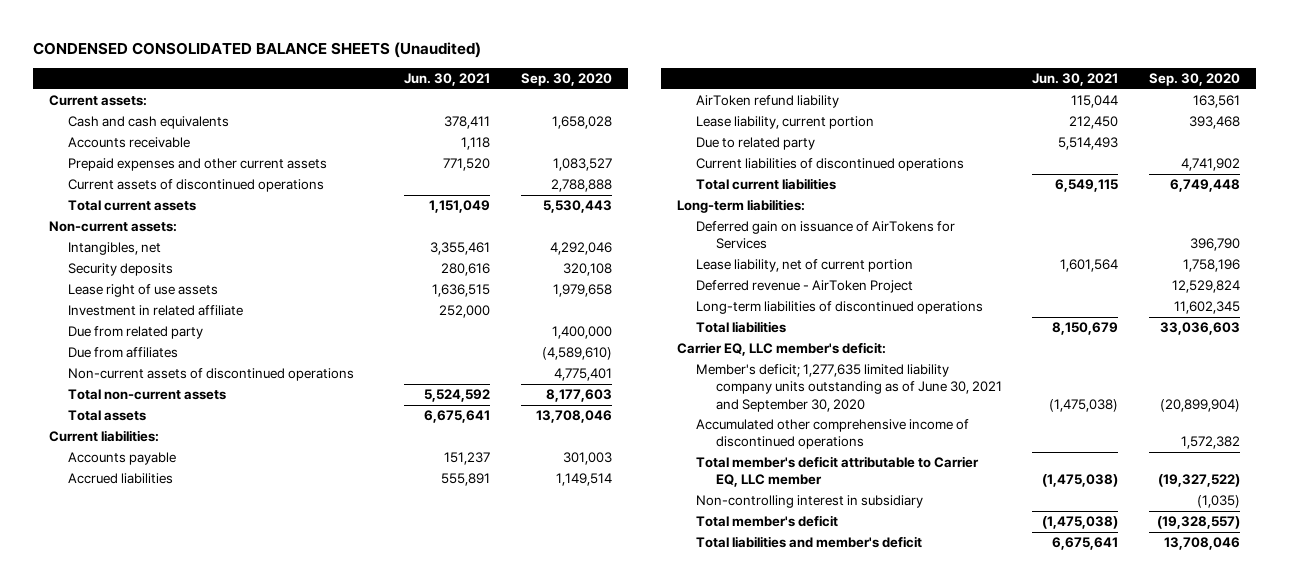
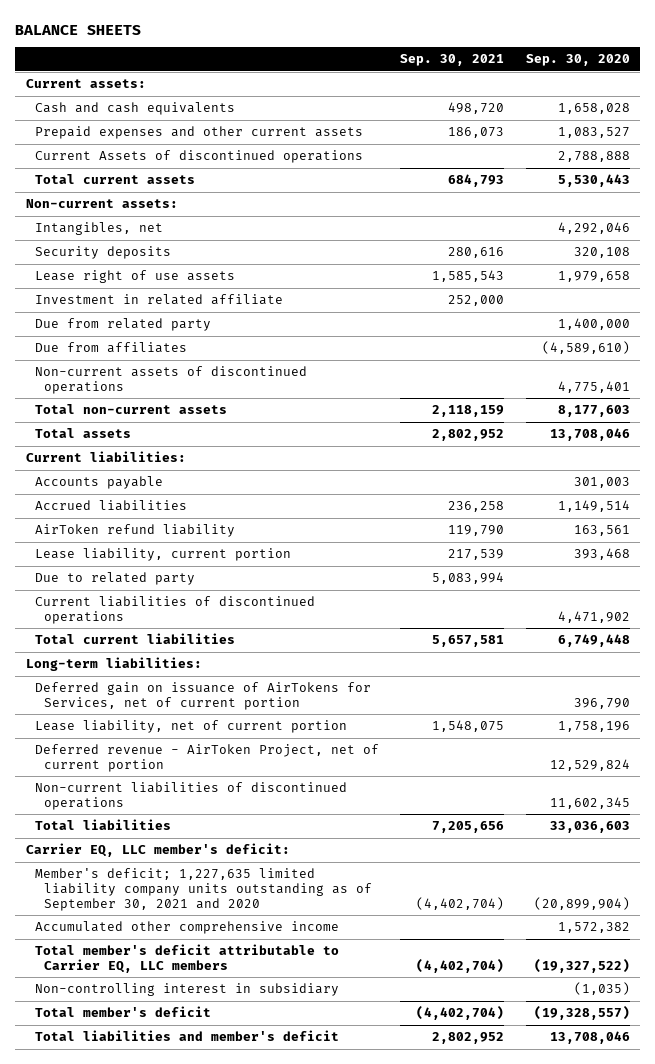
- CONDENSED CONSOLIDATED BALANCE SHEETS (Unaudited)
+ BALANCE SHEETS
- | Jun. 30, 2021 | Sep. 30, 2020
+ | Sep. 30, 2021 | Sep. 30, 2020
- Accounts receivable | 1,118 |
- Current assets of discontinued operations | | 2,788,888
+ Current Assets of discontinued operations | | 2,788,888
- Current liabilities of discontinued operations | | 4,741,902
+ Current liabilities of discontinued operations | | 4,471,902
- Deferred gain on issuance of AirTokens for Services | | 396,790
+ Deferred gain on issuance of AirTokens for Services, net of current portion | | 396,790
- Deferred revenue - AirToken Project | | 12,529,824
- Long-term liabilities of discontinued operations | | 11,602,345
+ Deferred revenue - AirToken Project, net of current portion | | 12,529,824
+ Non-current liabilities of discontinued operations | | 11,602,345
- Member's deficit; 1,277,635 limited liability company units outstanding as of June 30, 2021 and September 30, 2020 | (1,475,038) | (20,899,904)
- Accumulated other comprehensive income of discontinued operations | | 1,572,382
- Total member's deficit attributable to Carrier EQ, LLC member | (1,475,038) | (19,327,522)
+ Member's deficit; 1,227,635 limited liability company units outstanding as of September 30, 2021 and 2020 | (4,402,704) | (20,899,904)
+ Accumulated other comprehensive income | | 1,572,382
+ Total member's deficit attributable to Carrier EQ, LLC members | (4,402,704) | (19,327,522)

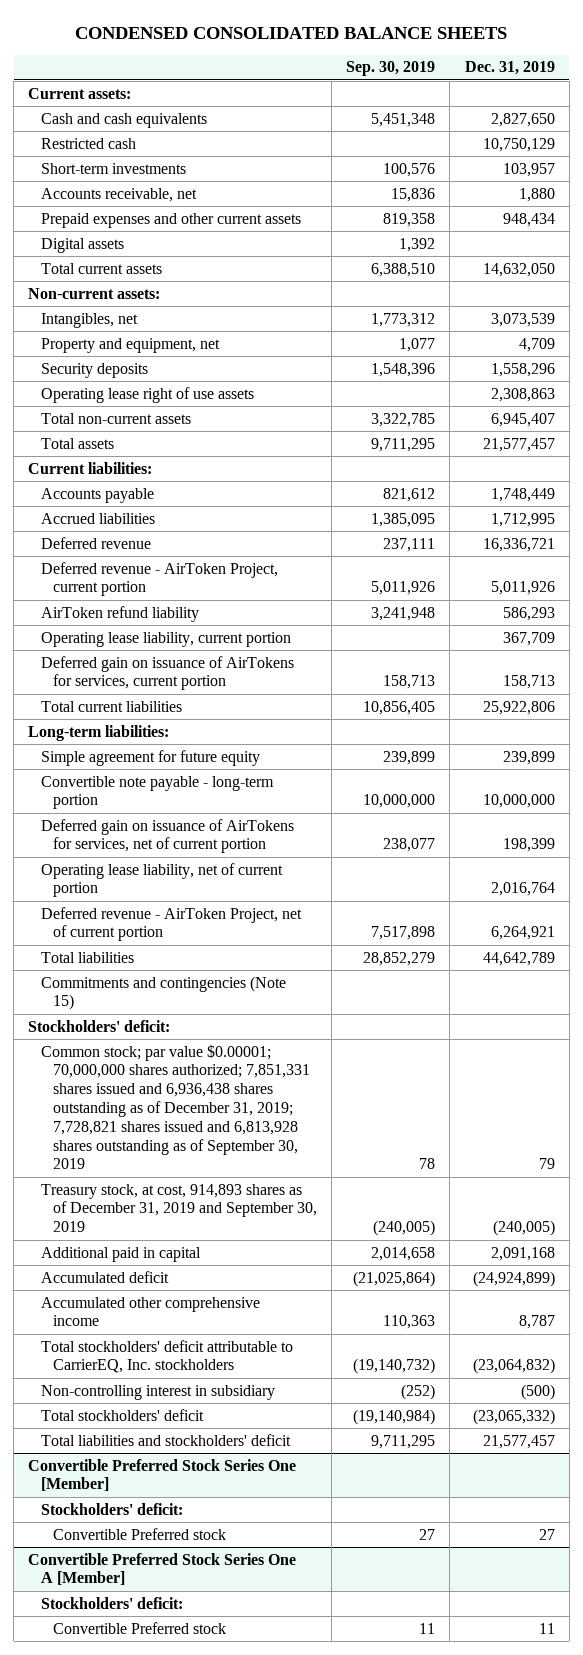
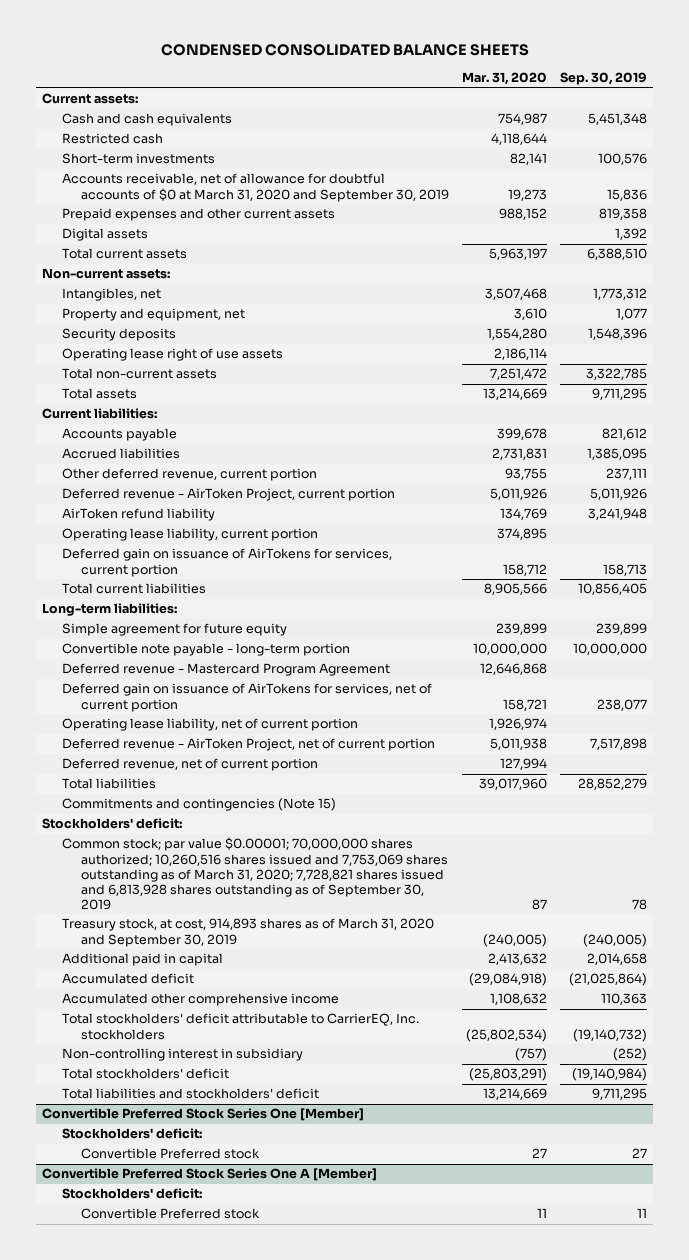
- | Sep. 30, 2019 | Dec. 31, 2019
+ | Mar. 31, 2020 | Sep. 30, 2019
- Accounts receivable, net | 15,836 | 1,880
+ Accounts receivable, net of allowance for doubtful accounts of $0 at March 31, 2020 and September 30, 2019 | 19,273 | 15,836
- Deferred revenue | 237,111 | 16,336,721
+ Other deferred revenue, current portion | 93,755 | 237,111
+ Deferred revenue - Mastercard Program Agreement | 12,646,868 |
+ Deferred revenue, net of current portion | 127,994 |
- Common stock; par value $0.00001; 70,000,000 shares authorized; 7,851,331 shares issued and 6,936,438 shares outstanding as of December 31, 2019; 7,728,821 shares issued and 6,813,928 shares outstanding as of September 30, 2019 | 78 | 79
- Treasury stock, at cost, 914,893 shares as of December 31, 2019 and September 30, 2019 | (240,005) | (240,005)
+ Common stock; par value $0.00001; 70,000,000 shares authorized; 10,260,516 shares issued and 7,753,069 shares outstanding as of March 31, 2020; 7,728,821 shares issued and 6,813,928 shares outstanding as of September 30, 2019 | 87 | 78
+ Treasury stock, at cost, 914,893 shares as of March 31, 2020 and September 30, 2019 | (240,005) | (240,005)

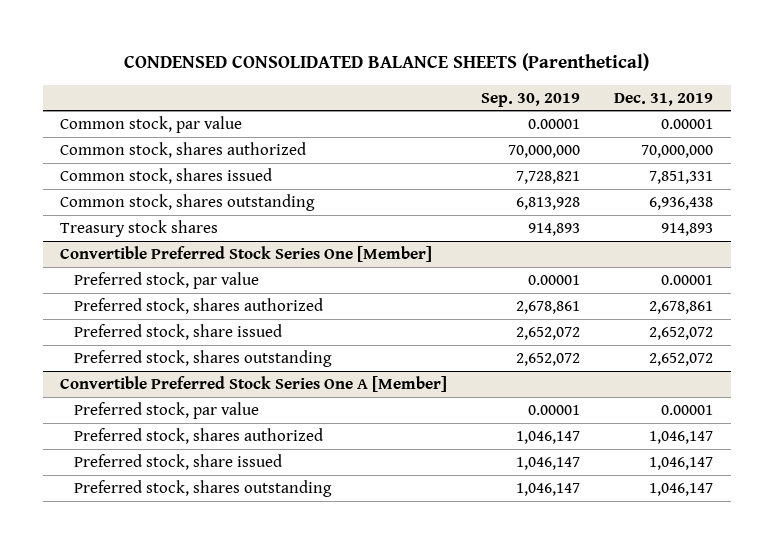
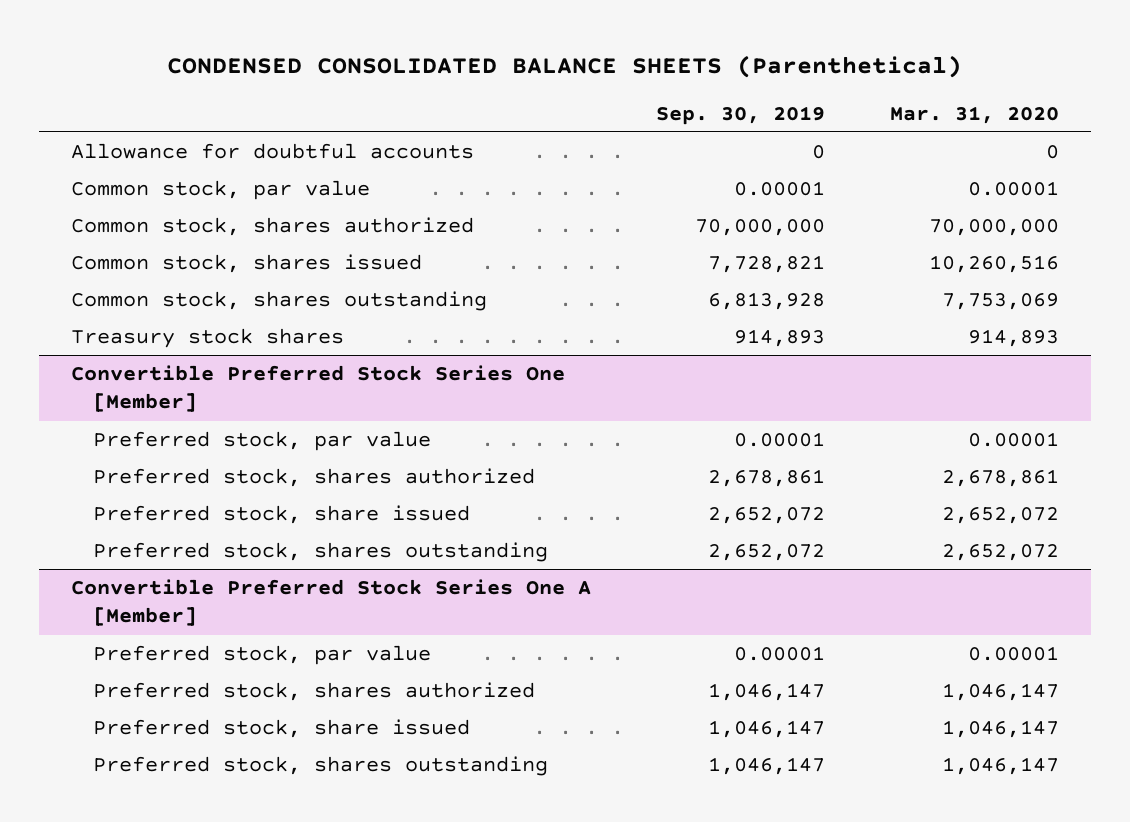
- | Sep. 30, 2019 | Dec. 31, 2019
+ | Sep. 30, 2019 | Mar. 31, 2020
+ Allowance for doubtful accounts | 0 | 0

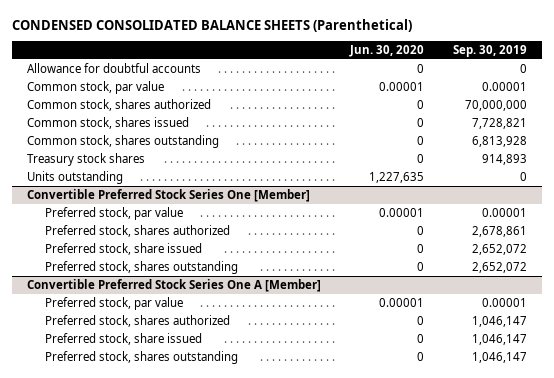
- | Sep. 30, 2019 | Mar. 31, 2020
+ | Jun. 30, 2020 | Sep. 30, 2019
+ Units outstanding | 1,227,635 | 0

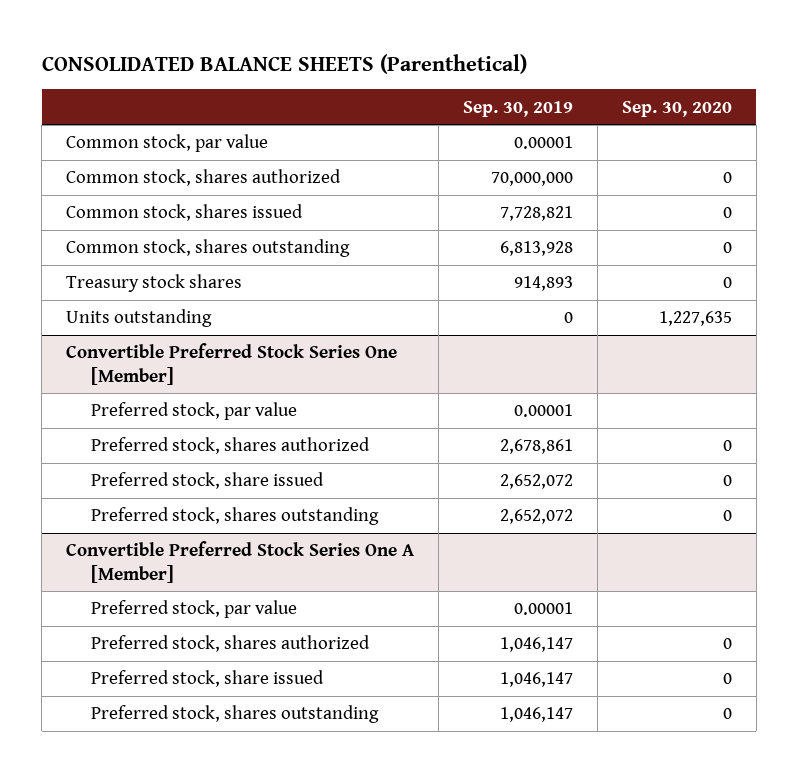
- CONDENSED CONSOLIDATED BALANCE SHEETS (Parenthetical)
+ CONSOLIDATED BALANCE SHEETS (Parenthetical)
- | Jun. 30, 2020 | Sep. 30, 2019
+ | Sep. 30, 2019 | Sep. 30, 2020
- Allowance for doubtful accounts | 0 | 0

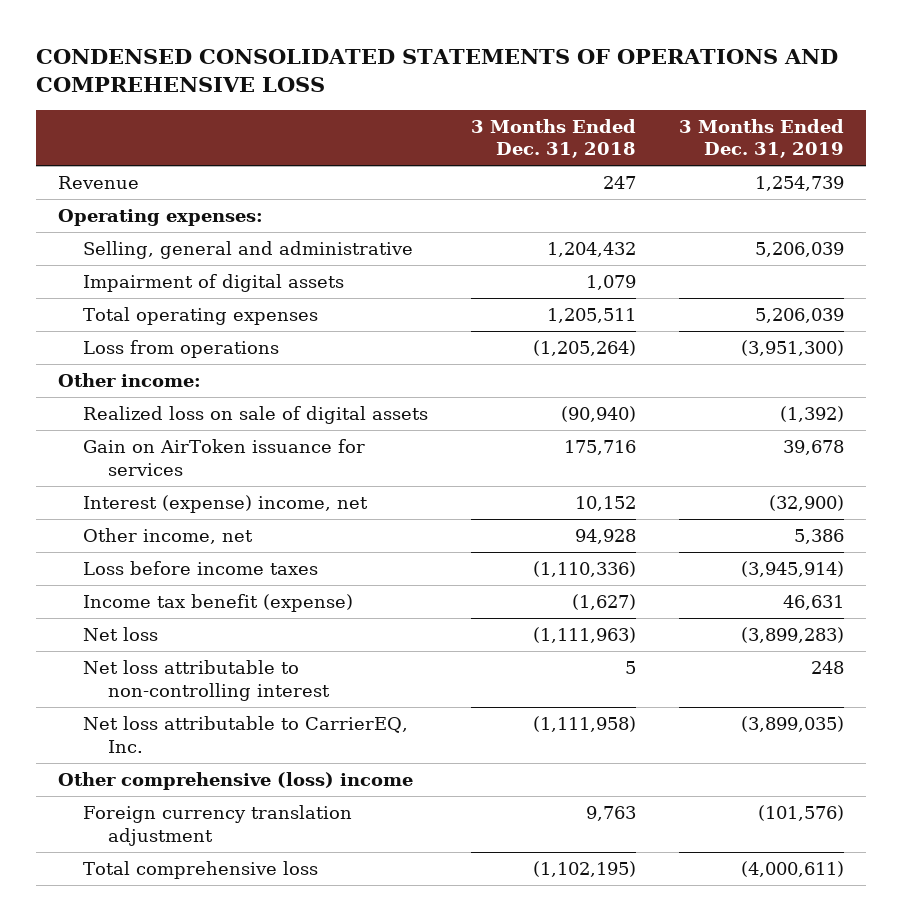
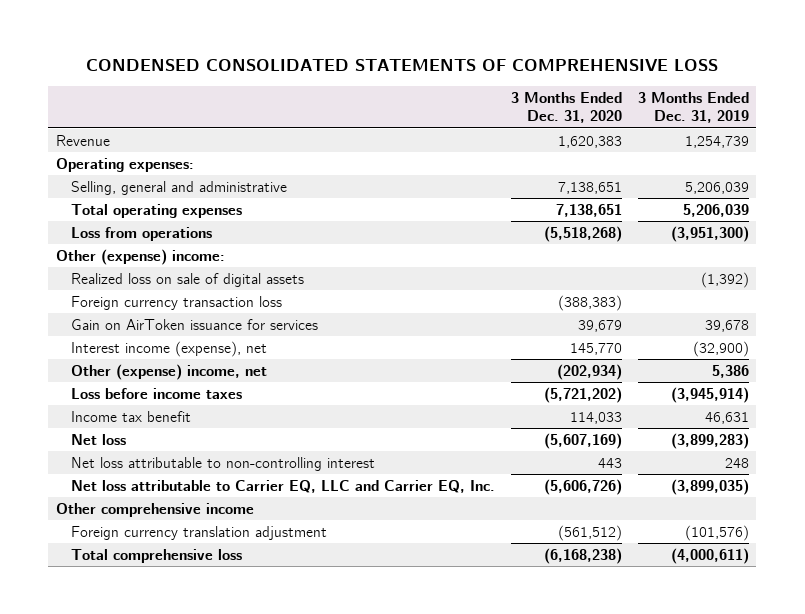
- CONDENSED CONSOLIDATED STATEMENTS OF OPERATIONS AND COMPREHENSIVE LOSS
+ CONDENSED CONSOLIDATED STATEMENTS OF COMPREHENSIVE LOSS
- | 3 Months Ended Dec. 31, 2018 | 3 Months Ended Dec. 31, 2019
+ | 3 Months Ended Dec. 31, 2020 | 3 Months Ended Dec. 31, 2019
- Impairment of digital assets | 1,079 |
- Other income:
+ Other (expense) income:
+ Foreign currency transaction loss | (388,383) |
- Interest (expense) income, net | 10,152 | (32,900)
- Other income, net | 94,928 | 5,386
+ Interest income (expense), net | 145,770 | (32,900)
+ Other (expense) income, net | (202,934) | 5,386
- Income tax benefit (expense) | (1,627) | 46,631
+ Income tax benefit | 114,033 | 46,631
- Net loss attributable to CarrierEQ, Inc. | (1,111,958) | (3,899,035)
- Other comprehensive (loss) income
+ Net loss attributable to Carrier EQ, LLC and Carrier EQ, Inc. | (5,606,726) | (3,899,035)
+ Other comprehensive income

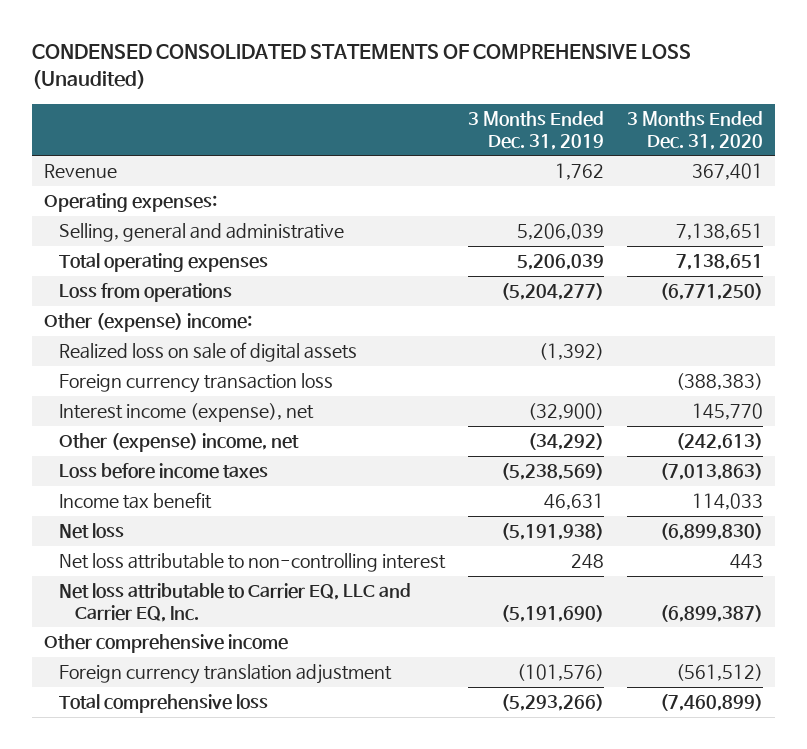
- CONDENSED CONSOLIDATED STATEMENTS OF COMPREHENSIVE LOSS
+ CONDENSED CONSOLIDATED STATEMENTS OF COMPREHENSIVE LOSS (Unaudited)
- | 3 Months Ended Dec. 31, 2020 | 3 Months Ended Dec. 31, 2019
+ | 3 Months Ended Dec. 31, 2019 | 3 Months Ended Dec. 31, 2020
- Revenue | 1,620,383 | 1,254,739
+ Revenue | 1,762 | 367,401
- Loss from operations | (5,518,268) | (3,951,300)
+ Loss from operations | (5,204,277) | (6,771,250)
- Gain on AirToken issuance for services | 39,679 | 39,678
- Other (expense) income, net | (202,934) | 5,386
- Loss before income taxes | (5,721,202) | (3,945,914)
+ Other (expense) income, net | (34,292) | (242,613)
+ Loss before income taxes | (5,238,569) | (7,013,863)
- Net loss | (5,607,169) | (3,899,283)
+ Net loss | (5,191,938) | (6,899,830)
- Net loss attributable to Carrier EQ, LLC and Carrier EQ, Inc. | (5,606,726) | (3,899,035)
+ Net loss attributable to Carrier EQ, LLC and Carrier EQ, Inc. | (5,191,690) | (6,899,387)
- Total comprehensive loss | (6,168,238) | (4,000,611)
+ Total comprehensive loss | (5,293,266) | (7,460,899)

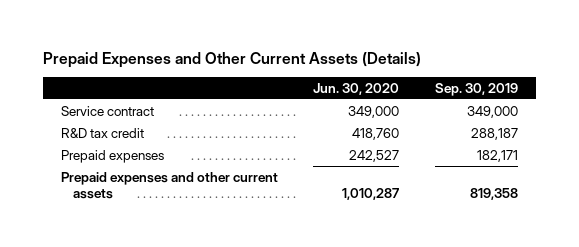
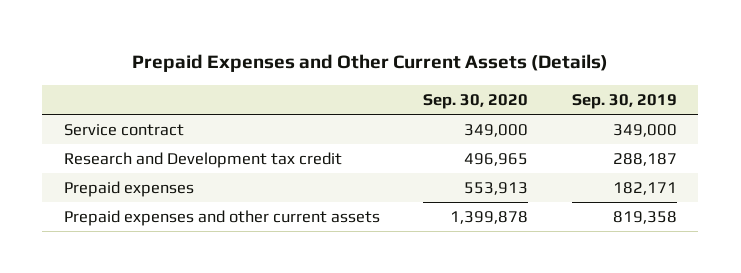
- | Jun. 30, 2020 | Sep. 30, 2019
+ | Sep. 30, 2020 | Sep. 30, 2019
- R&D tax credit | 418,760 | 288,187
+ Research and Development tax credit | 496,965 | 288,187

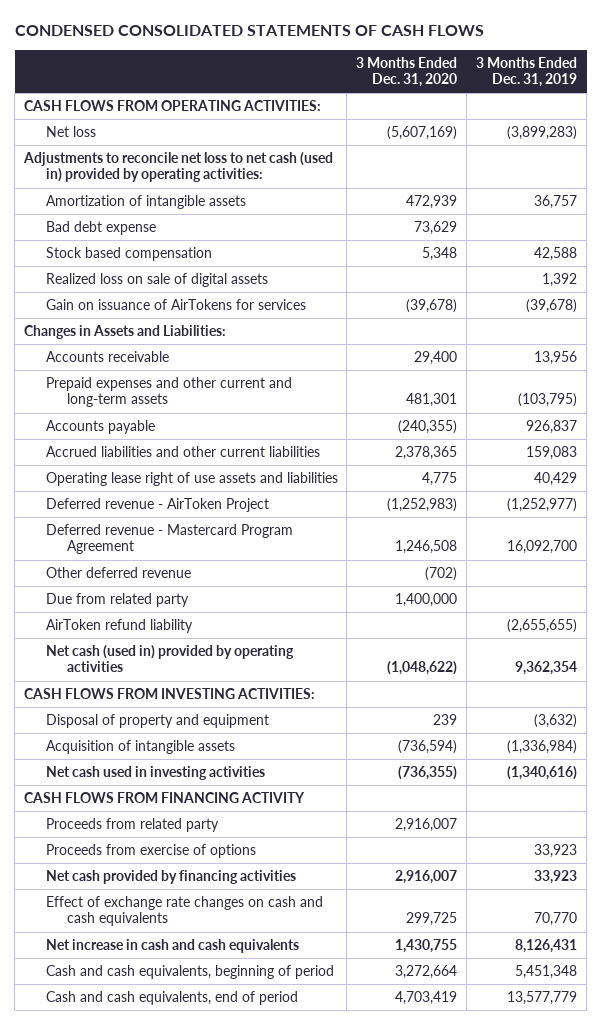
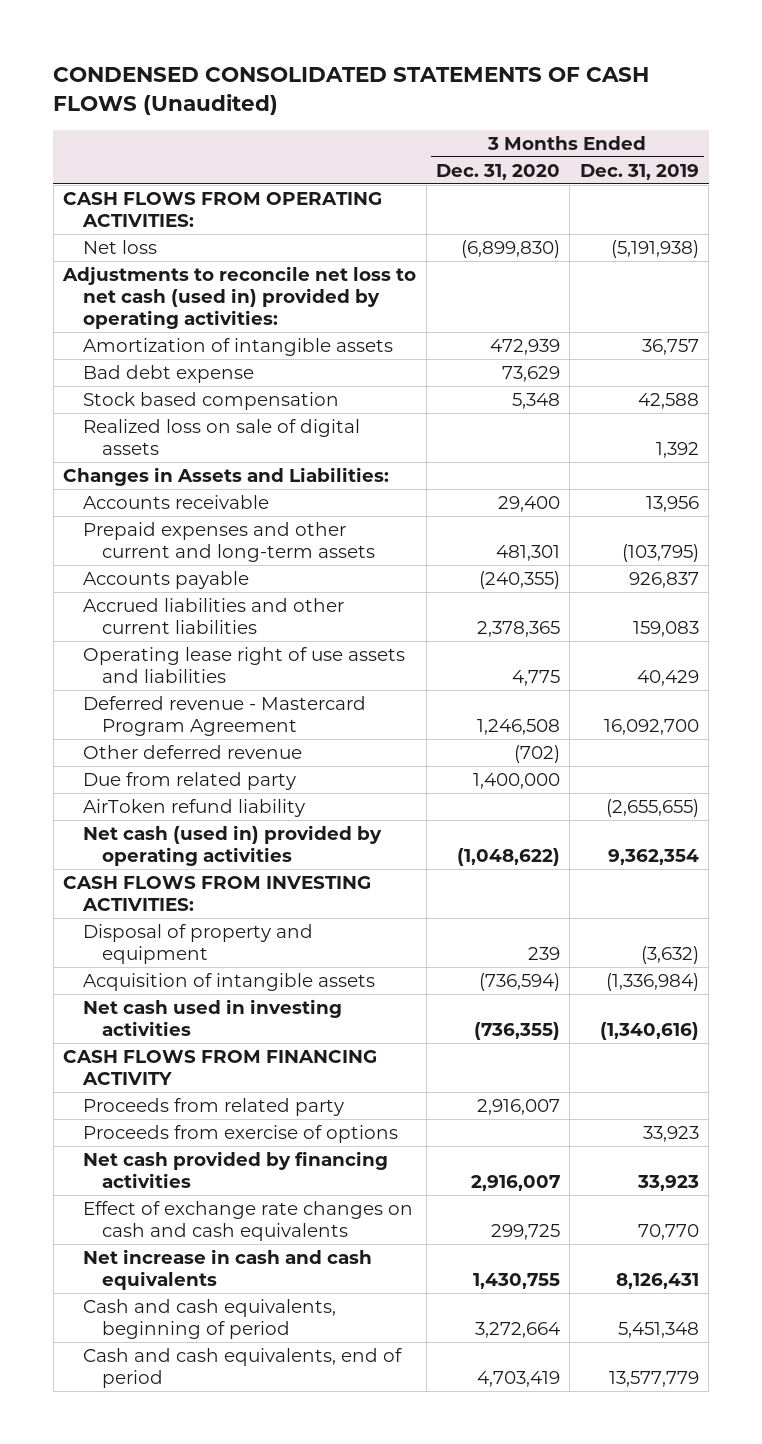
- CONDENSED CONSOLIDATED STATEMENTS OF CASH FLOWS
+ CONDENSED CONSOLIDATED STATEMENTS OF CASH FLOWS (Unaudited)
- Net loss | (5,607,169) | (3,899,283)
+ Net loss | (6,899,830) | (5,191,938)
- Gain on issuance of AirTokens for services | (39,678) | (39,678)
- Deferred revenue - AirToken Project | (1,252,983) | (1,252,977)

